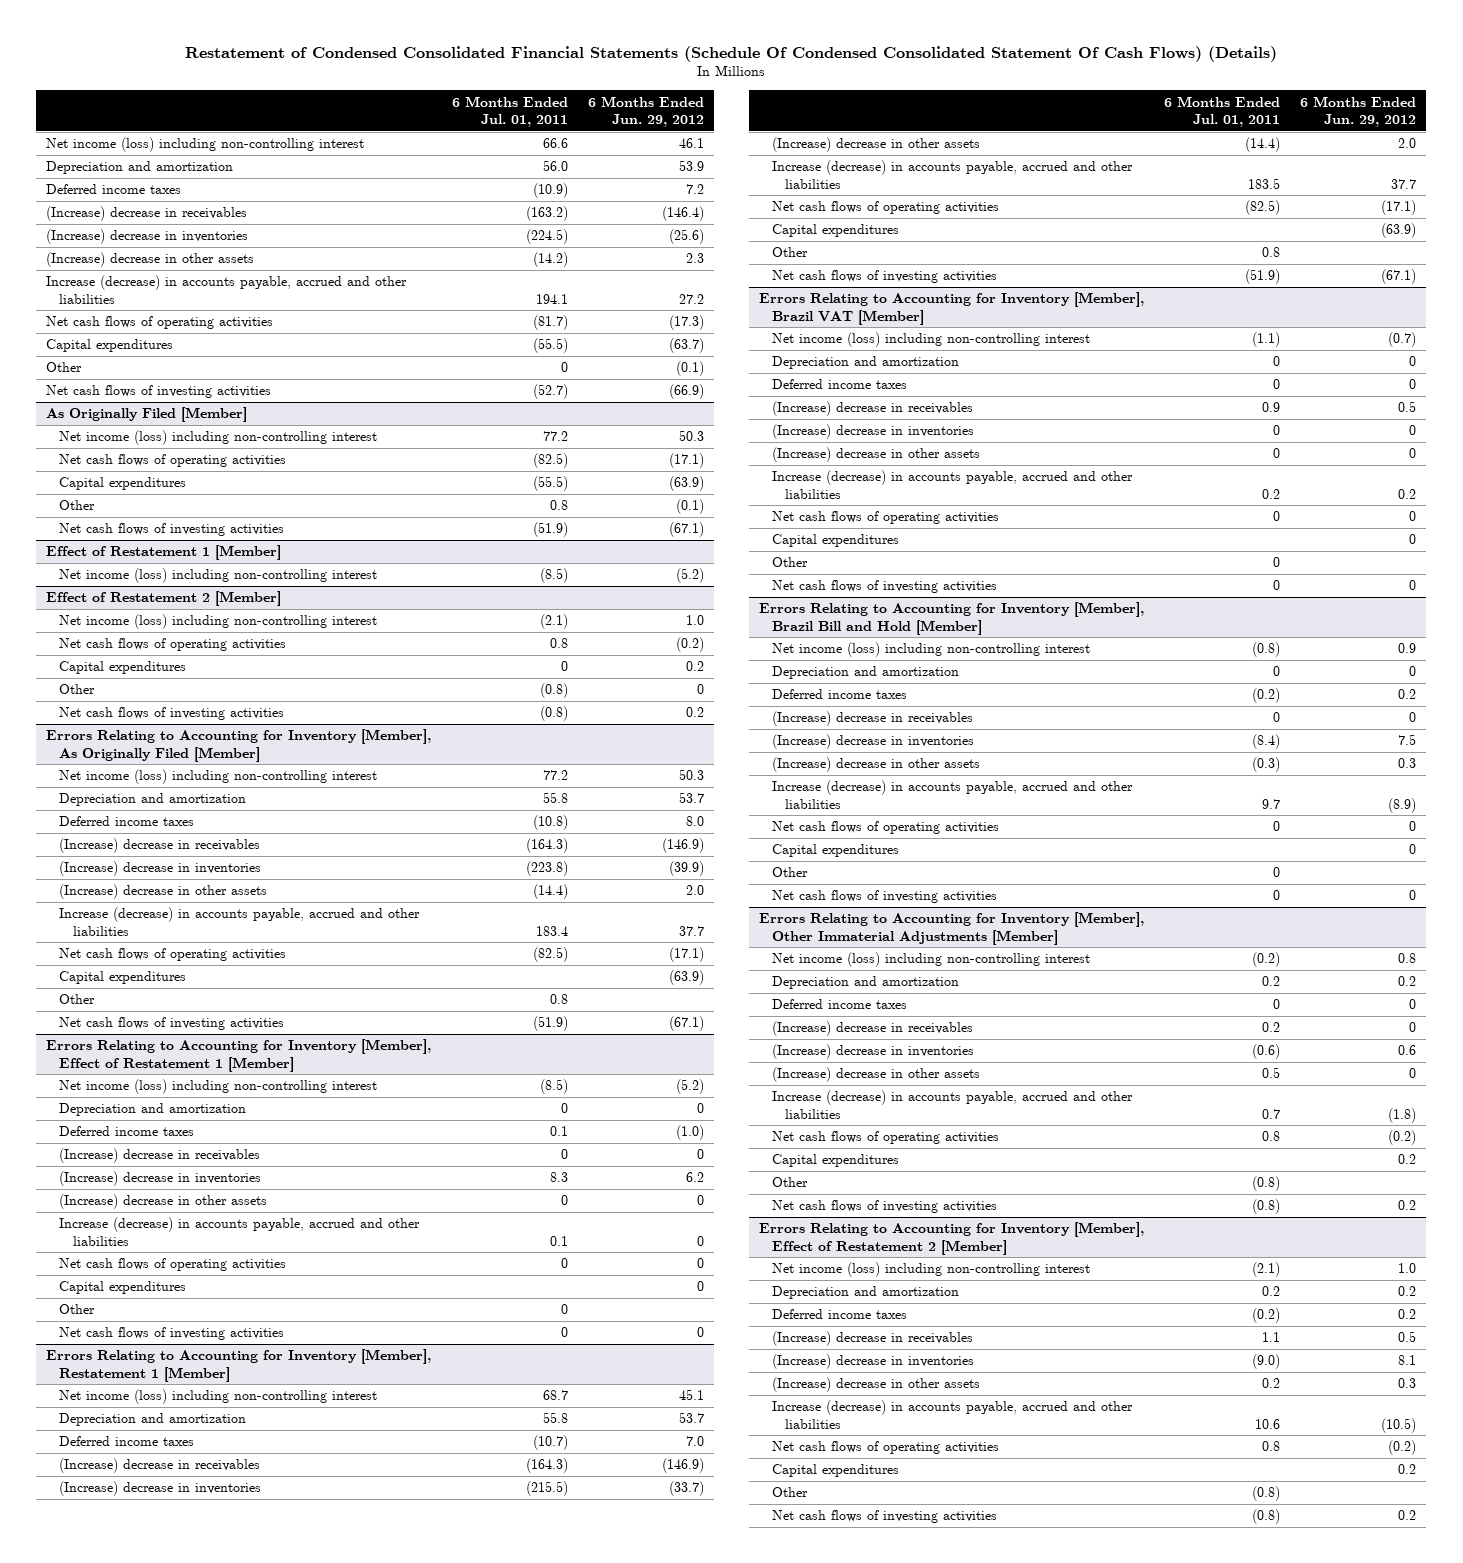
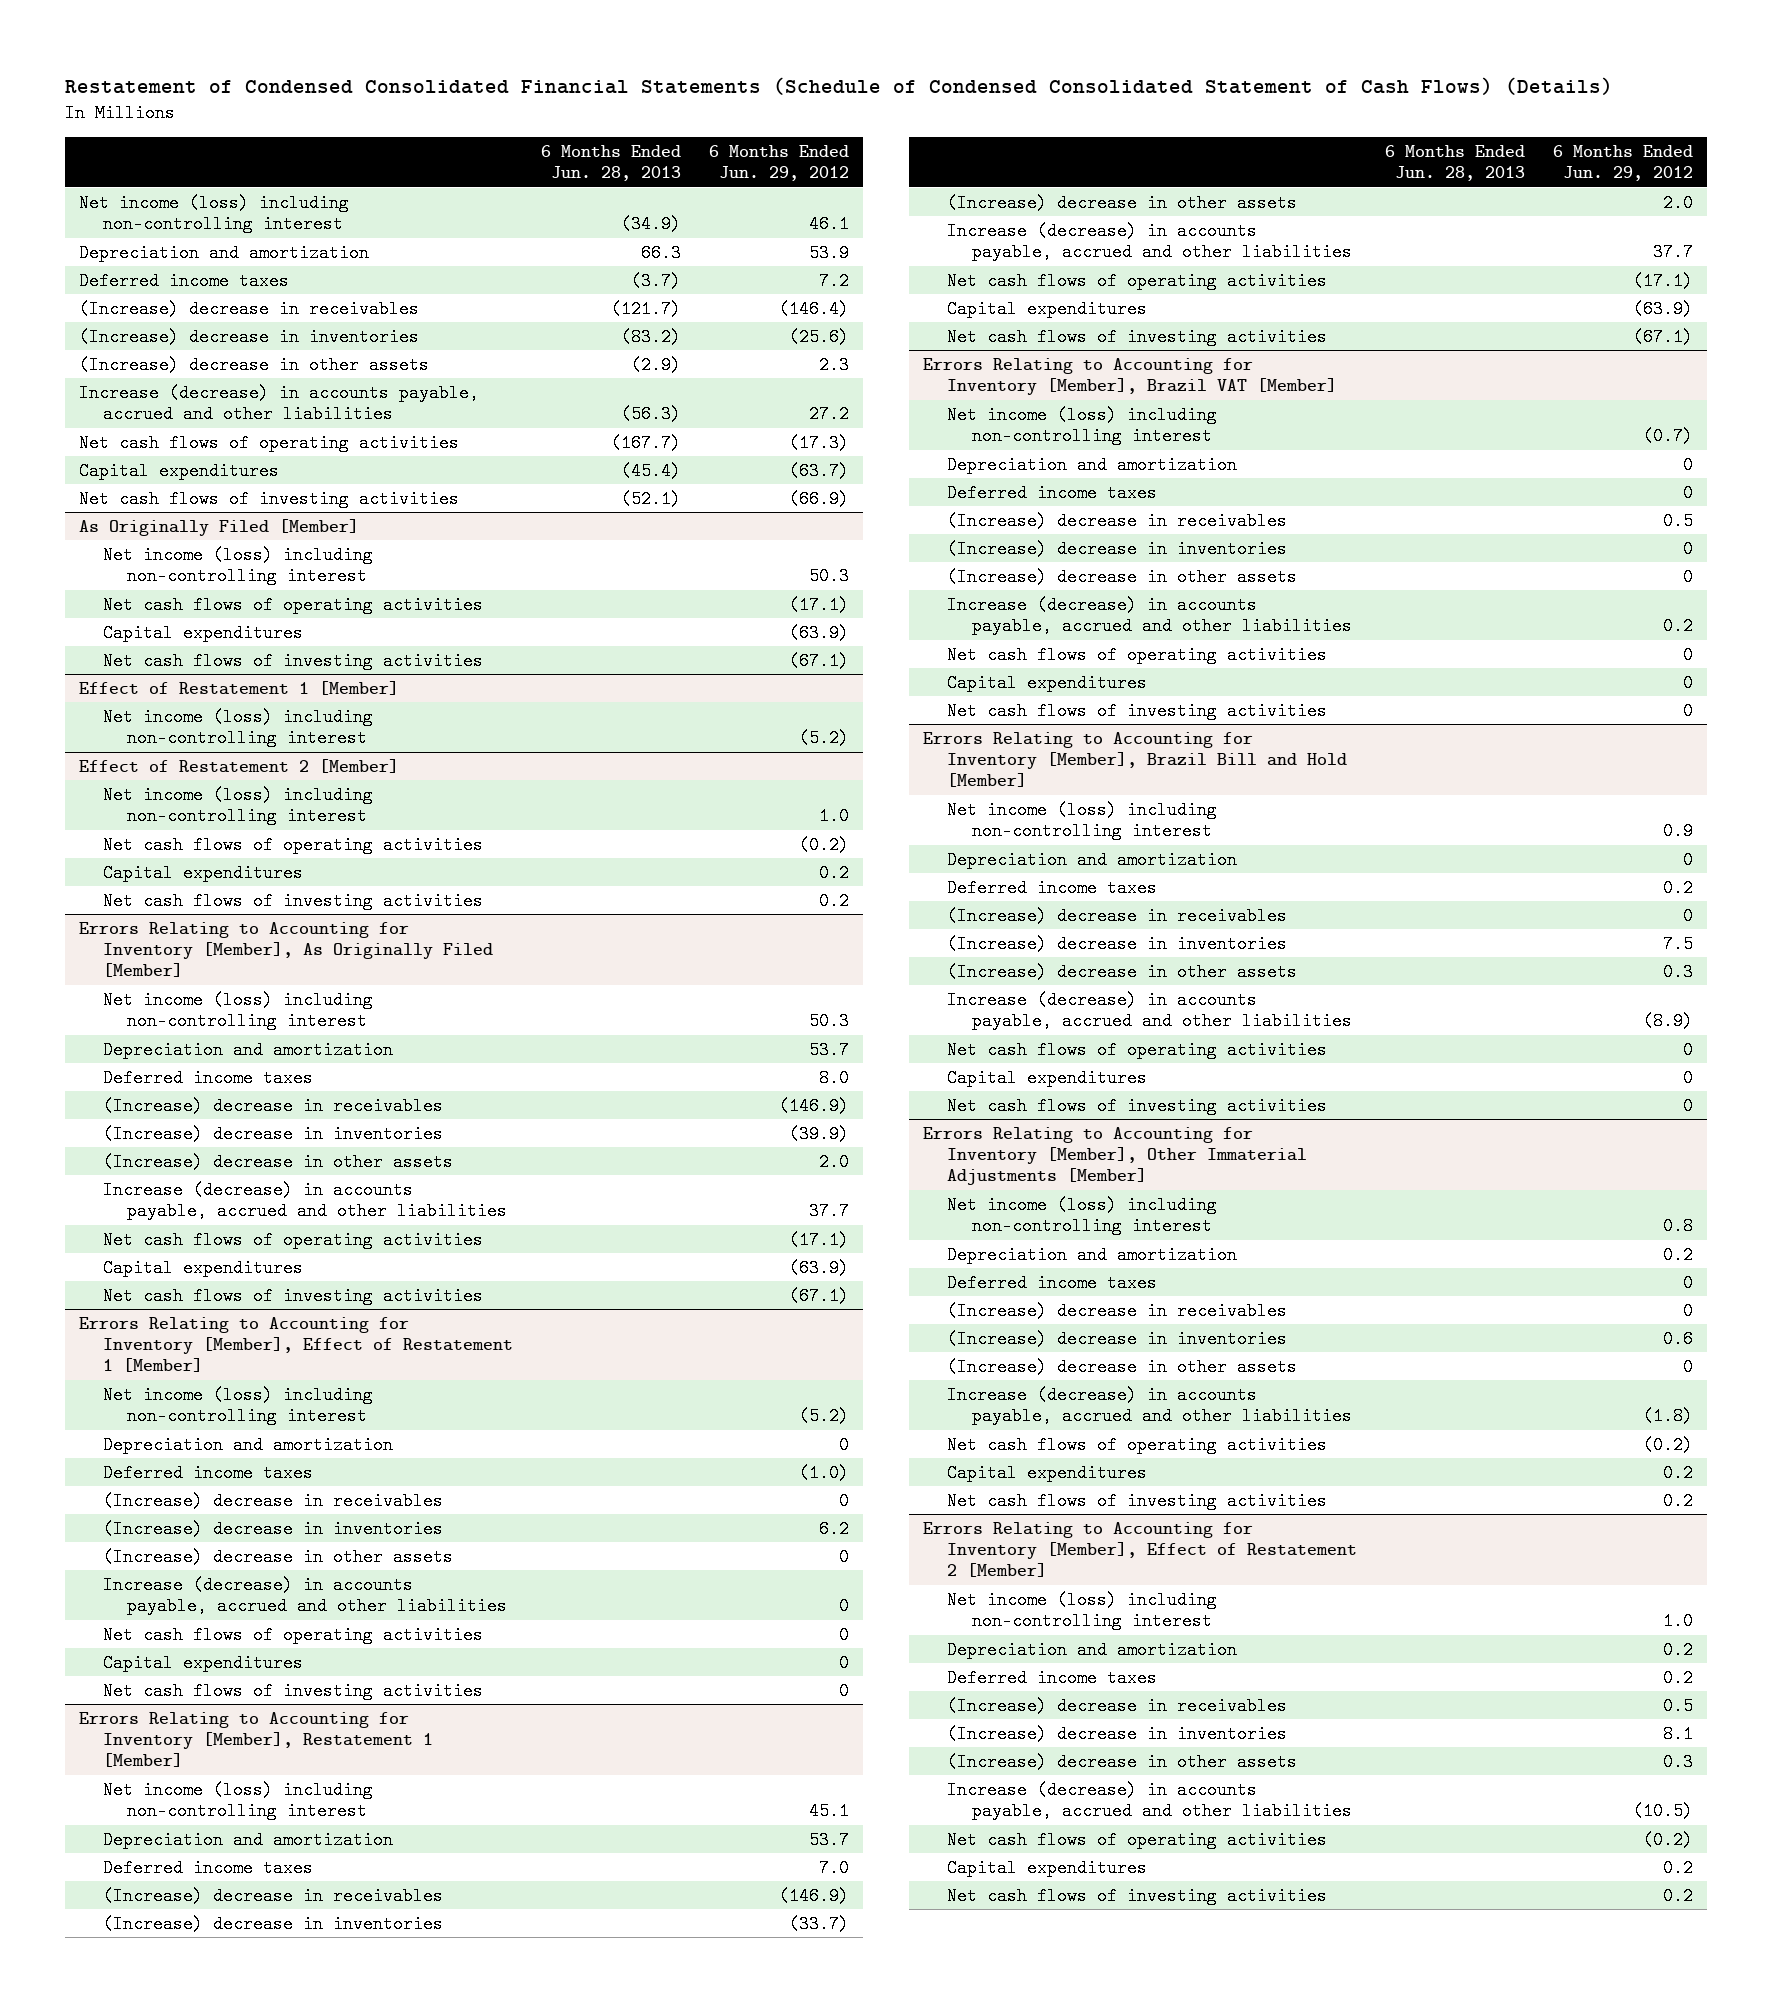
- Restatement of Condensed Consolidated Financial Statements (Schedule Of Condensed Consolidated Statement Of Cash Flows) (Details)
+ Restatement of Condensed Consolidated Financial Statements (Schedule of Condensed Consolidated Statement of Cash Flows) (Details)
- | 6 Months Ended Jul. 01, 2011 | 6 Months Ended Jun. 29, 2012
+ | 6 Months Ended Jun. 28, 2013 | 6 Months Ended Jun. 29, 2012
- Other | 0 | (0.1)
@ As Originally Filed [Member]
- Other | 0.8 | (0.1)
@ Effect of Restatement 2 [Member]
- Other | (0.8) | 0
@ Errors Relating to Accounting for Inventory [Member], As Originally Filed [Member]
- Other | 0.8 |
@ Errors Relating to Accounting for Inventory [Member], Effect of Restatement 1 [Member]
- Other | 0 |
@ Errors Relating to Accounting for Inventory [Member], Restatement 1 [Member]
- Other | 0.8 |
@ Errors Relating to Accounting for Inventory [Member], Brazil VAT [Member]
- Other | 0 |
@ Errors Relating to Accounting for Inventory [Member], Brazil Bill and Hold [Member]
- Other | 0 |
@ Errors Relating to Accounting for Inventory [Member], Other Immaterial Adjustments [Member]
- Other | (0.8) |
@ Errors Relating to Accounting for Inventory [Member], Effect of Restatement 2 [Member]
- Other | (0.8) |

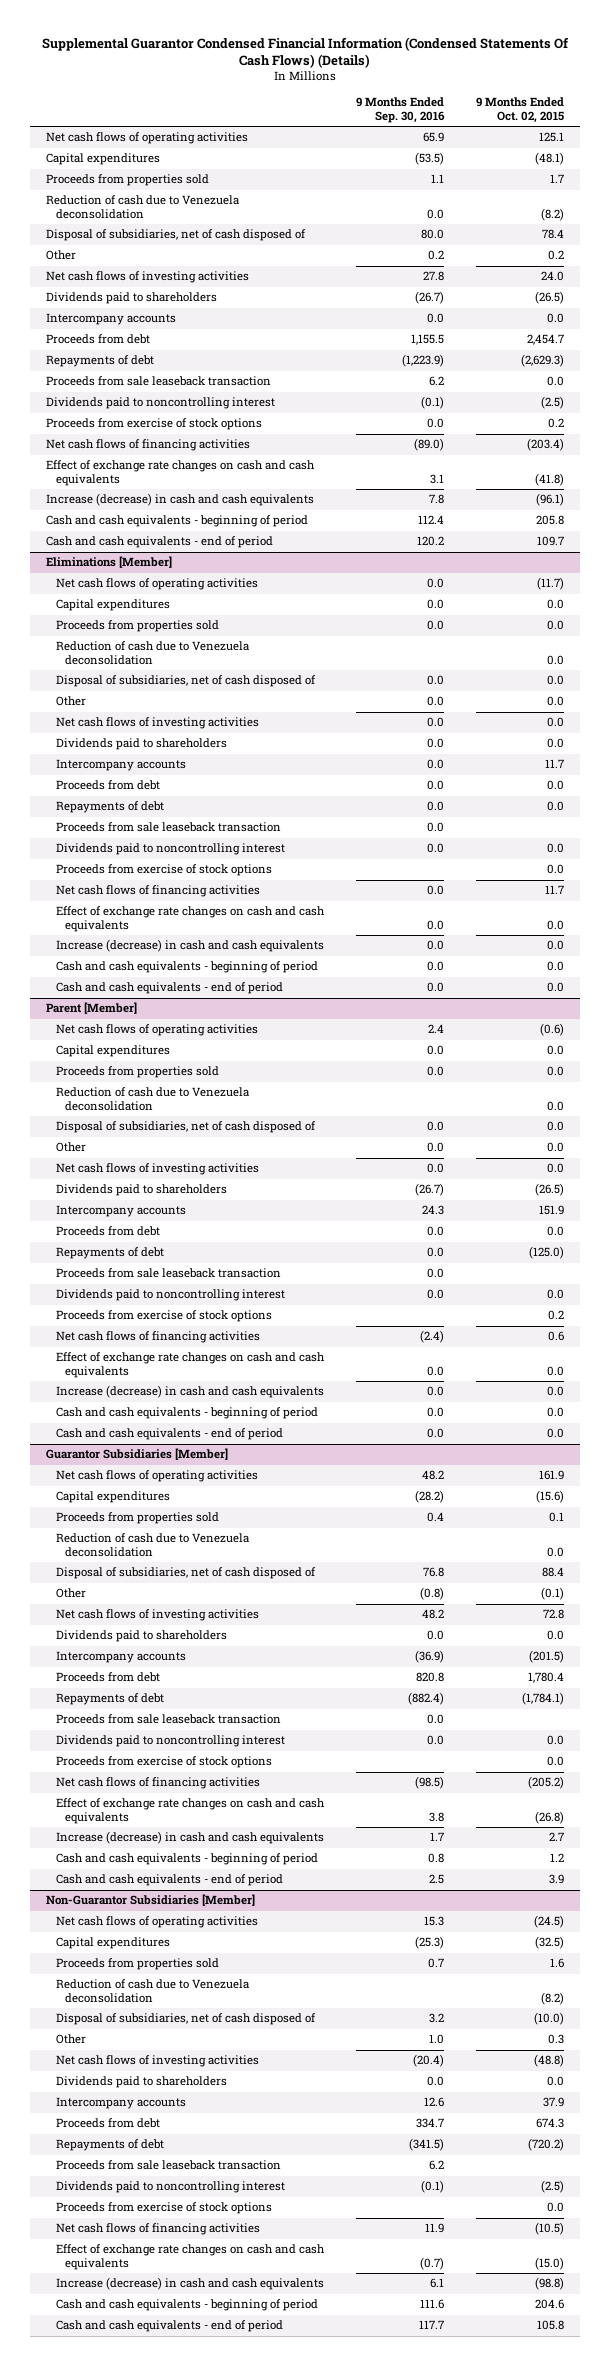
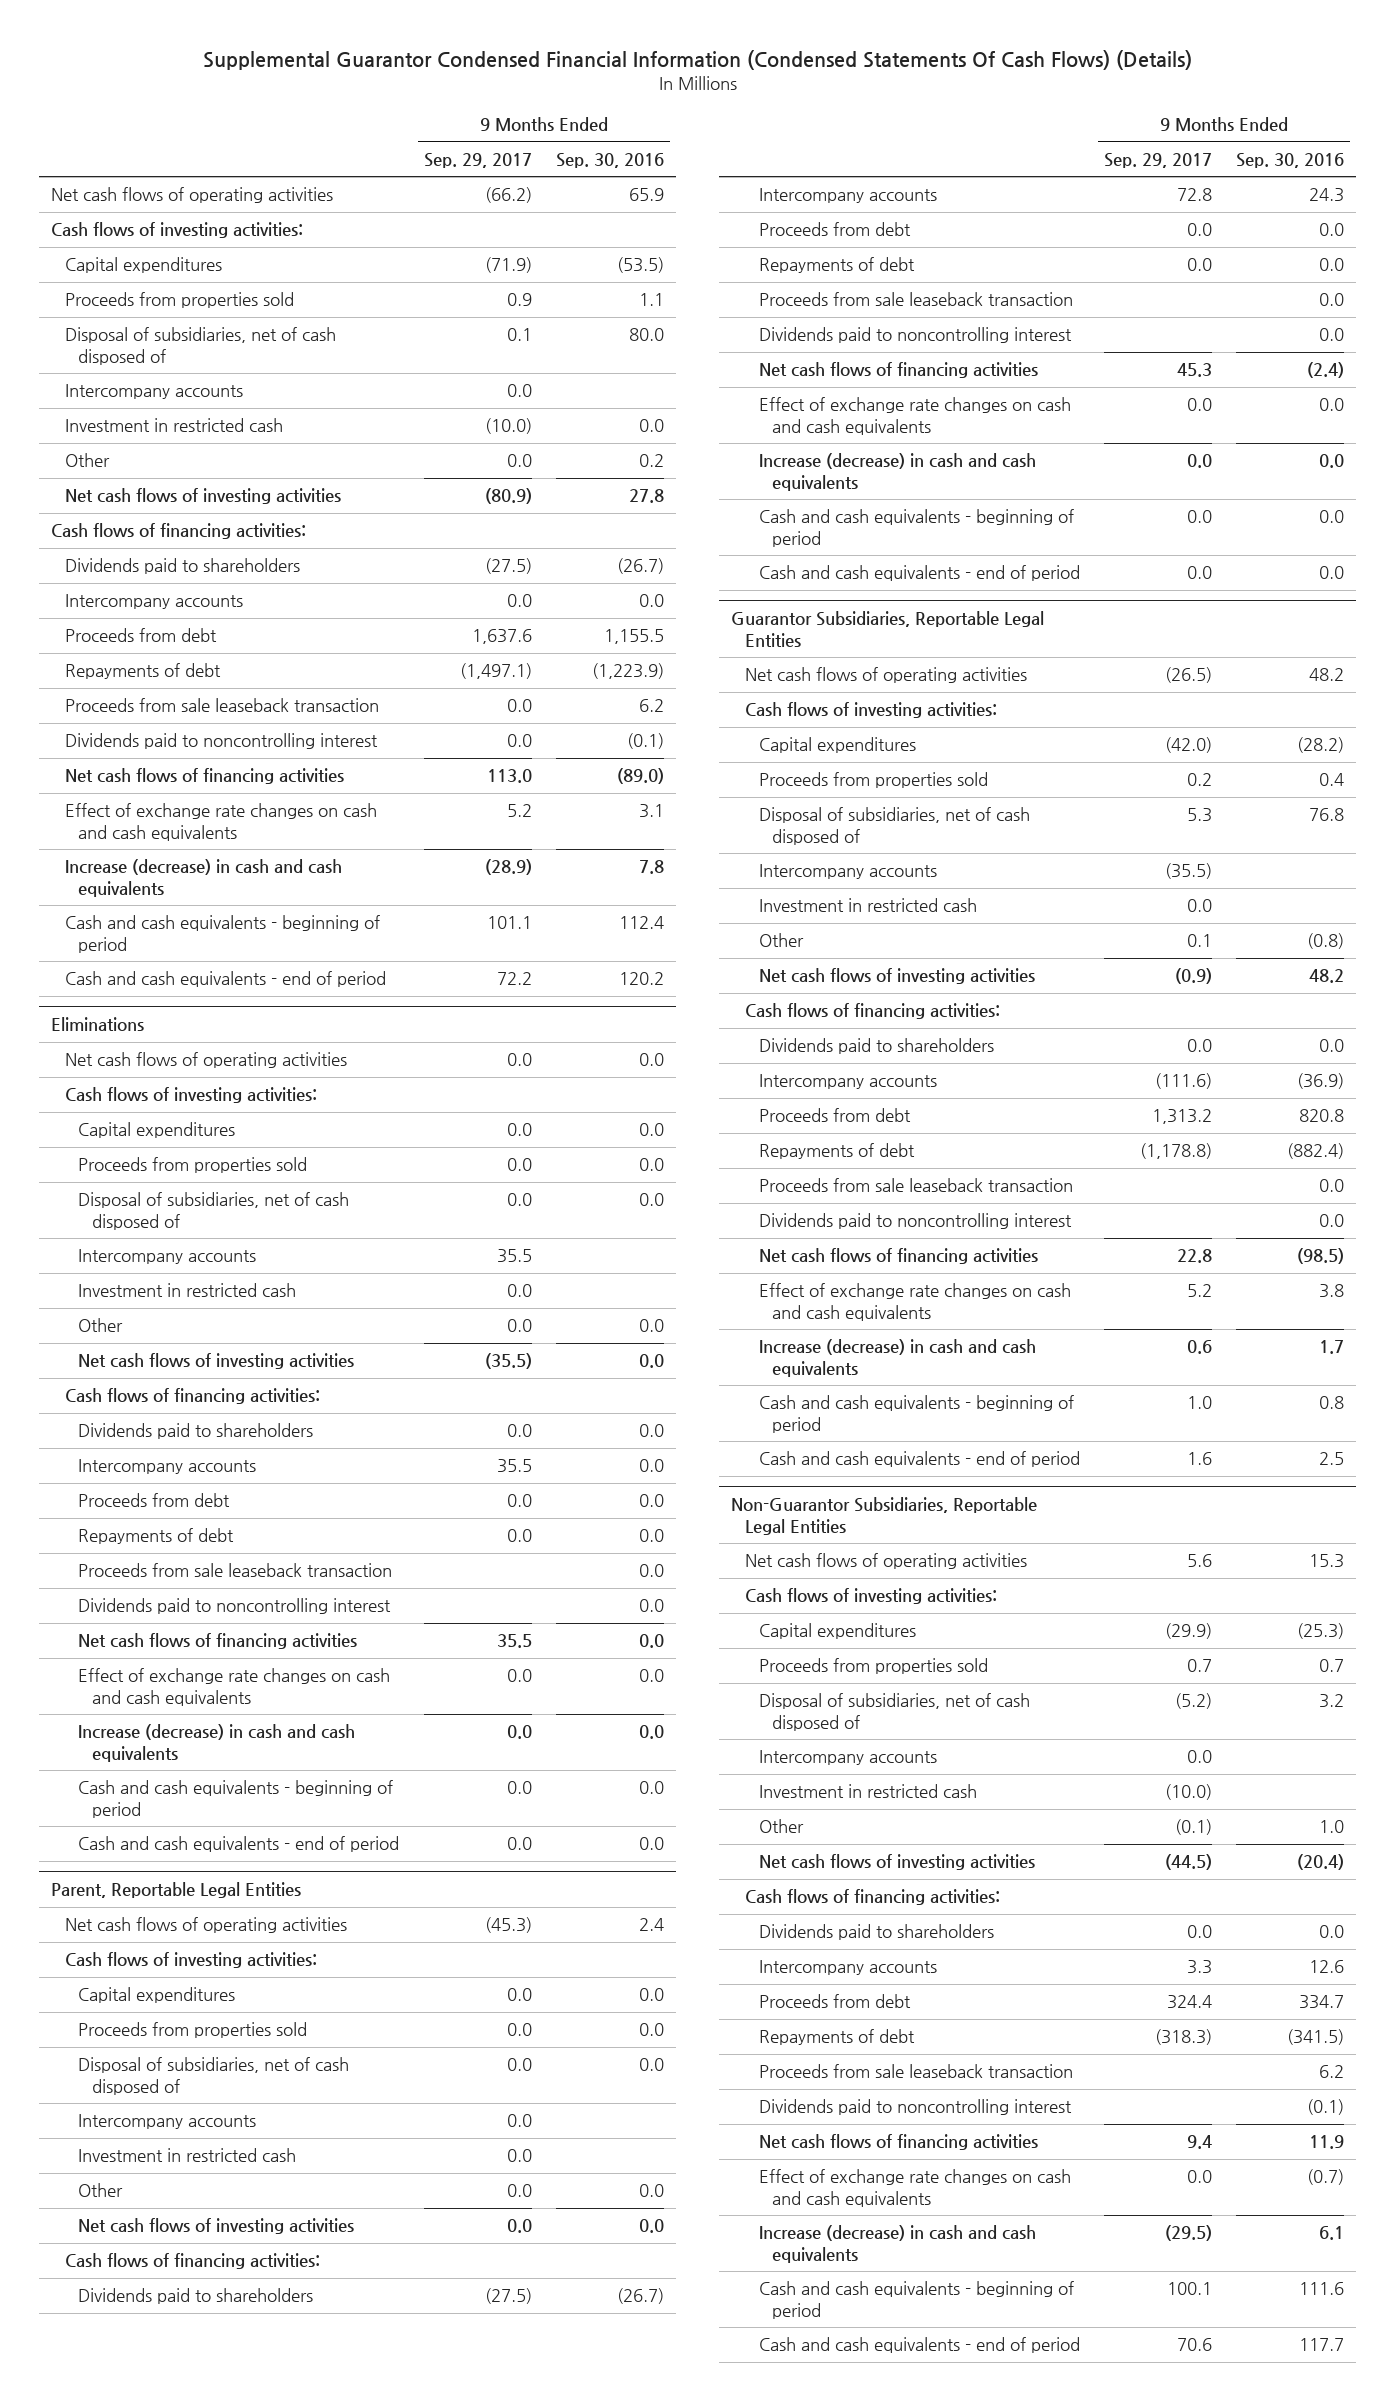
- | 9 Months Ended Sep. 30, 2016 | 9 Months Ended Oct. 02, 2015
+ | 9 Months Ended Sep. 29, 2017 | 9 Months Ended Sep. 30, 2016
+ Cash flows of investing activities:
- Reduction of cash due to Venezuela deconsolidation | 0.0 | (8.2)
+ Intercompany accounts | 0.0 |
+ Investment in restricted cash | (10.0) | 0.0
+ Cash flows of financing activities:
- Proceeds from exercise of stock options | 0.0 | 0.2
- Eliminations [Member]
+ Eliminations
+ Cash flows of investing activities:
- Reduction of cash due to Venezuela deconsolidation | | 0.0
+ Intercompany accounts | 35.5 |
+ Investment in restricted cash | 0.0 |
+ Cash flows of financing activities:
- Proceeds from exercise of stock options | | 0.0
- Parent [Member]
+ Parent, Reportable Legal Entities
+ Cash flows of investing activities:
- Reduction of cash due to Venezuela deconsolidation | | 0.0
+ Intercompany accounts | 0.0 |
+ Investment in restricted cash | 0.0 |
+ Cash flows of financing activities:
- Proceeds from exercise of stock options | | 0.2
- Guarantor Subsidiaries [Member]
+ Guarantor Subsidiaries, Reportable Legal Entities
+ Cash flows of investing activities:
- Reduction of cash due to Venezuela deconsolidation | | 0.0
+ Intercompany accounts | (35.5) |
+ Investment in restricted cash | 0.0 |
+ Cash flows of financing activities:
- Proceeds from exercise of stock options | | 0.0
- Non-Guarantor Subsidiaries [Member]
+ Non-Guarantor Subsidiaries, Reportable Legal Entities
+ Cash flows of investing activities:
- Reduction of cash due to Venezuela deconsolidation | | (8.2)
+ Intercompany accounts | 0.0 |
+ Investment in restricted cash | (10.0) |
+ Cash flows of financing activities:
- Proceeds from exercise of stock options | | 0.0

